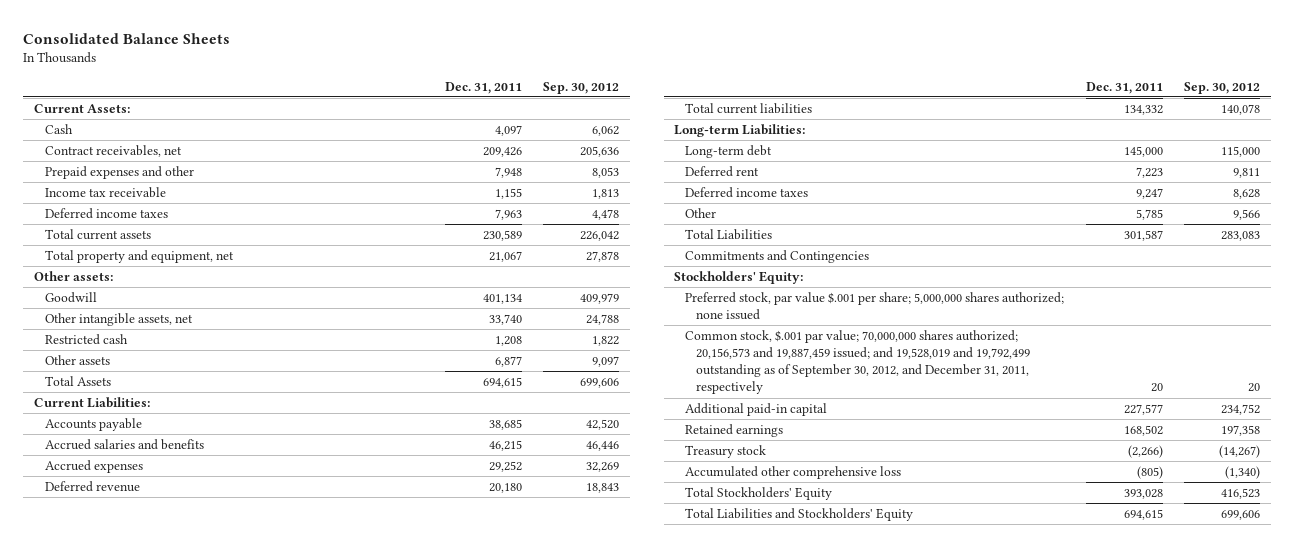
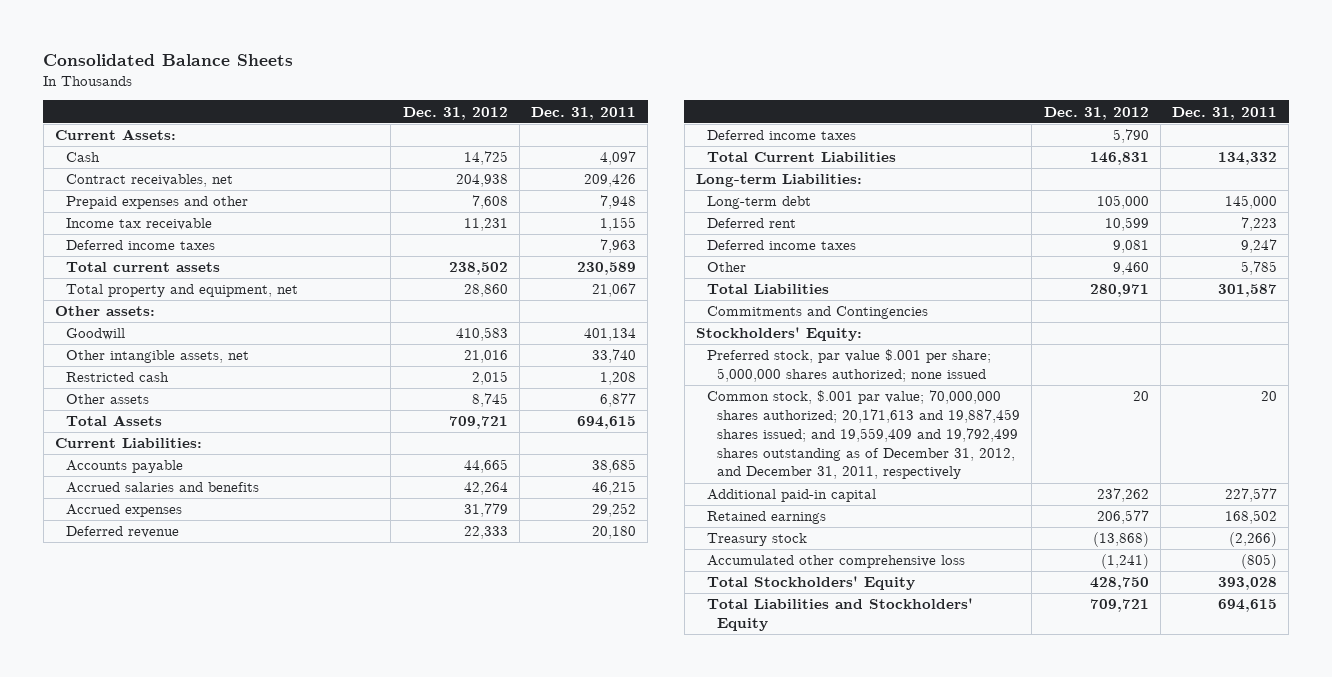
- | Dec. 31, 2011 | Sep. 30, 2012
+ | Dec. 31, 2012 | Dec. 31, 2011
- Total current liabilities | 134,332 | 140,078
+ Deferred income taxes | 5,790 |
+ Total Current Liabilities | 146,831 | 134,332
- Common stock, $.001 par value; 70,000,000 shares authorized; 20,156,573 and 19,887,459 issued; and 19,528,019 and 19,792,499 outstanding as of September 30, 2012, and December 31, 2011, respectively | 20 | 20
+ Common stock, $.001 par value; 70,000,000 shares authorized; 20,171,613 and 19,887,459 shares issued; and 19,559,409 and 19,792,499 shares outstanding as of December 31, 2012, and December 31, 2011, respectively | 20 | 20

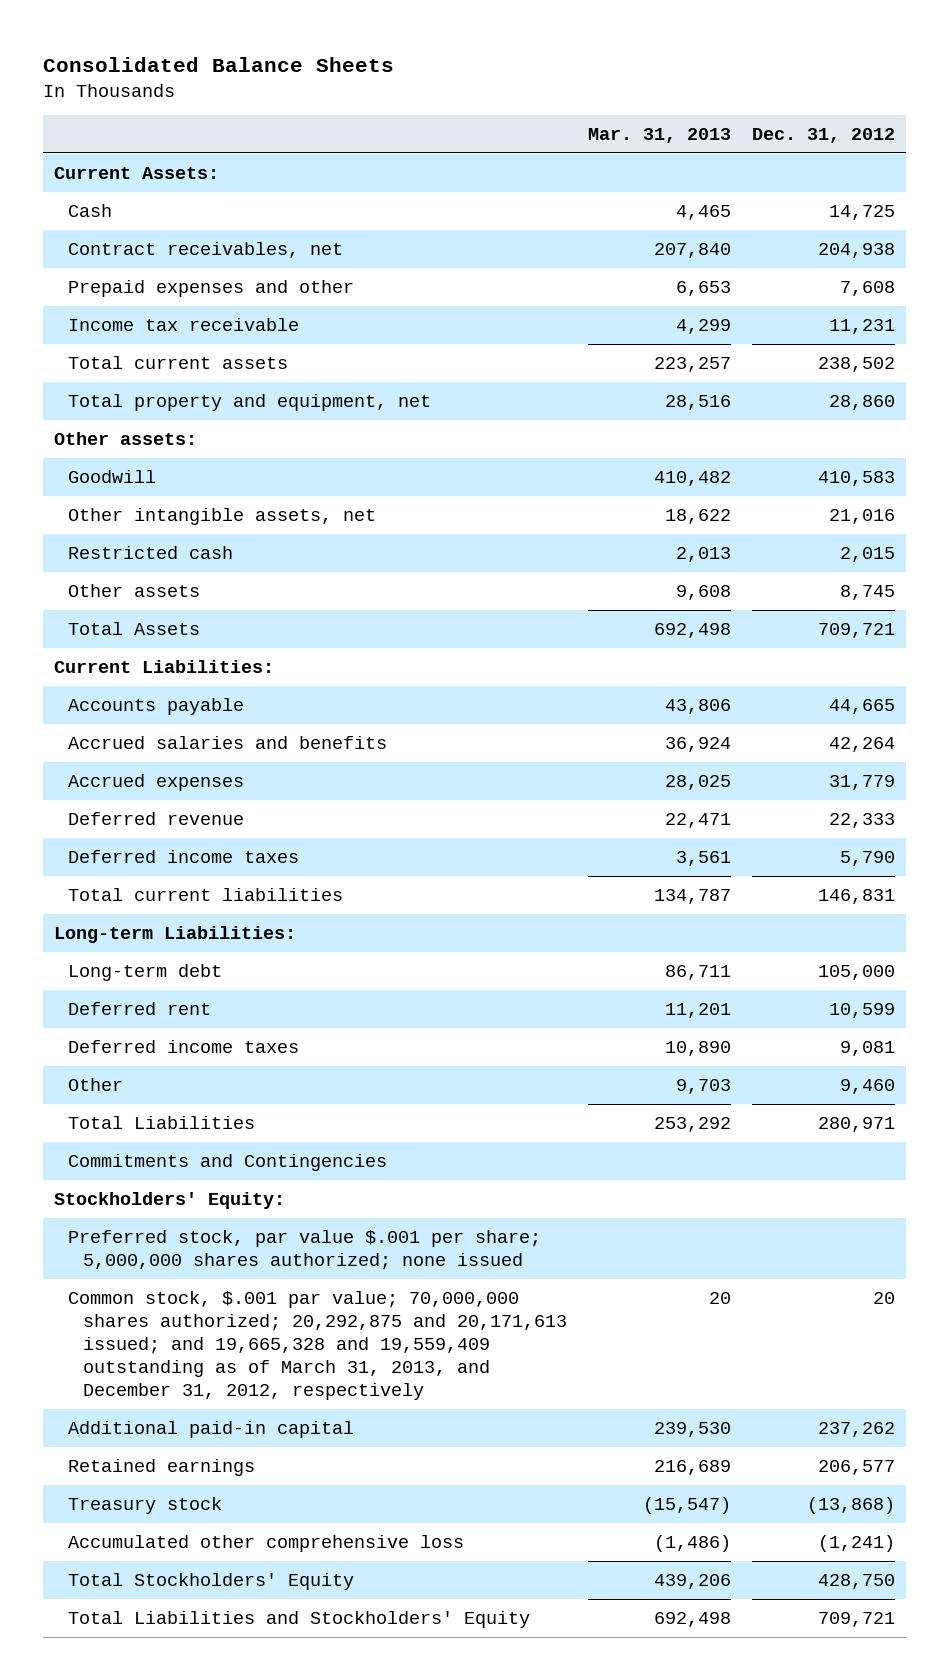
- | Dec. 31, 2012 | Dec. 31, 2011
+ | Mar. 31, 2013 | Dec. 31, 2012
- Deferred income taxes | | 7,963
- Total Current Liabilities | 146,831 | 134,332
+ Total current liabilities | 134,787 | 146,831
- Common stock, $.001 par value; 70,000,000 shares authorized; 20,171,613 and 19,887,459 shares issued; and 19,559,409 and 19,792,499 shares outstanding as of December 31, 2012, and December 31, 2011, respectively | 20 | 20
+ Common stock, $.001 par value; 70,000,000 shares authorized; 20,292,875 and 20,171,613 issued; and 19,665,328 and 19,559,409 outstanding as of March 31, 2013, and December 31, 2012, respectively | 20 | 20

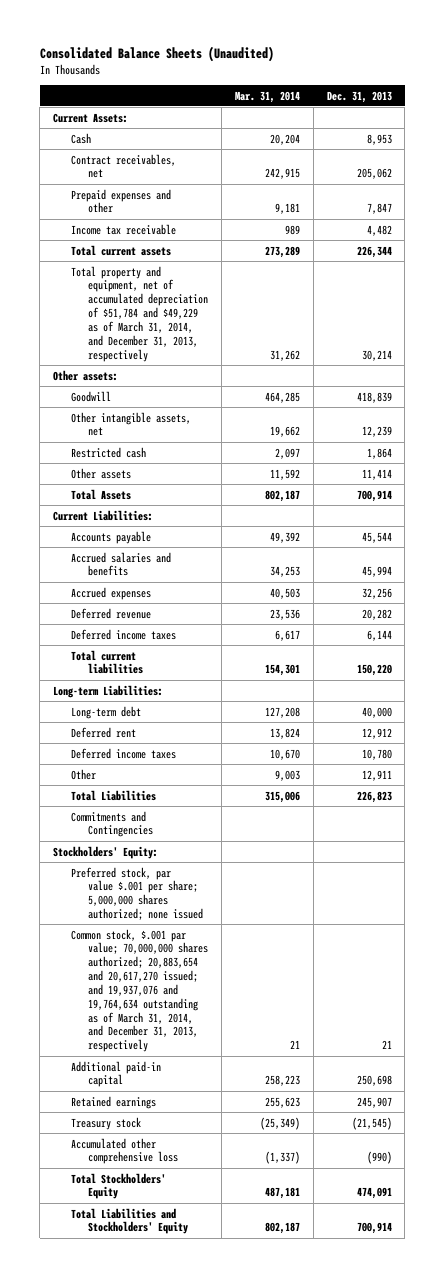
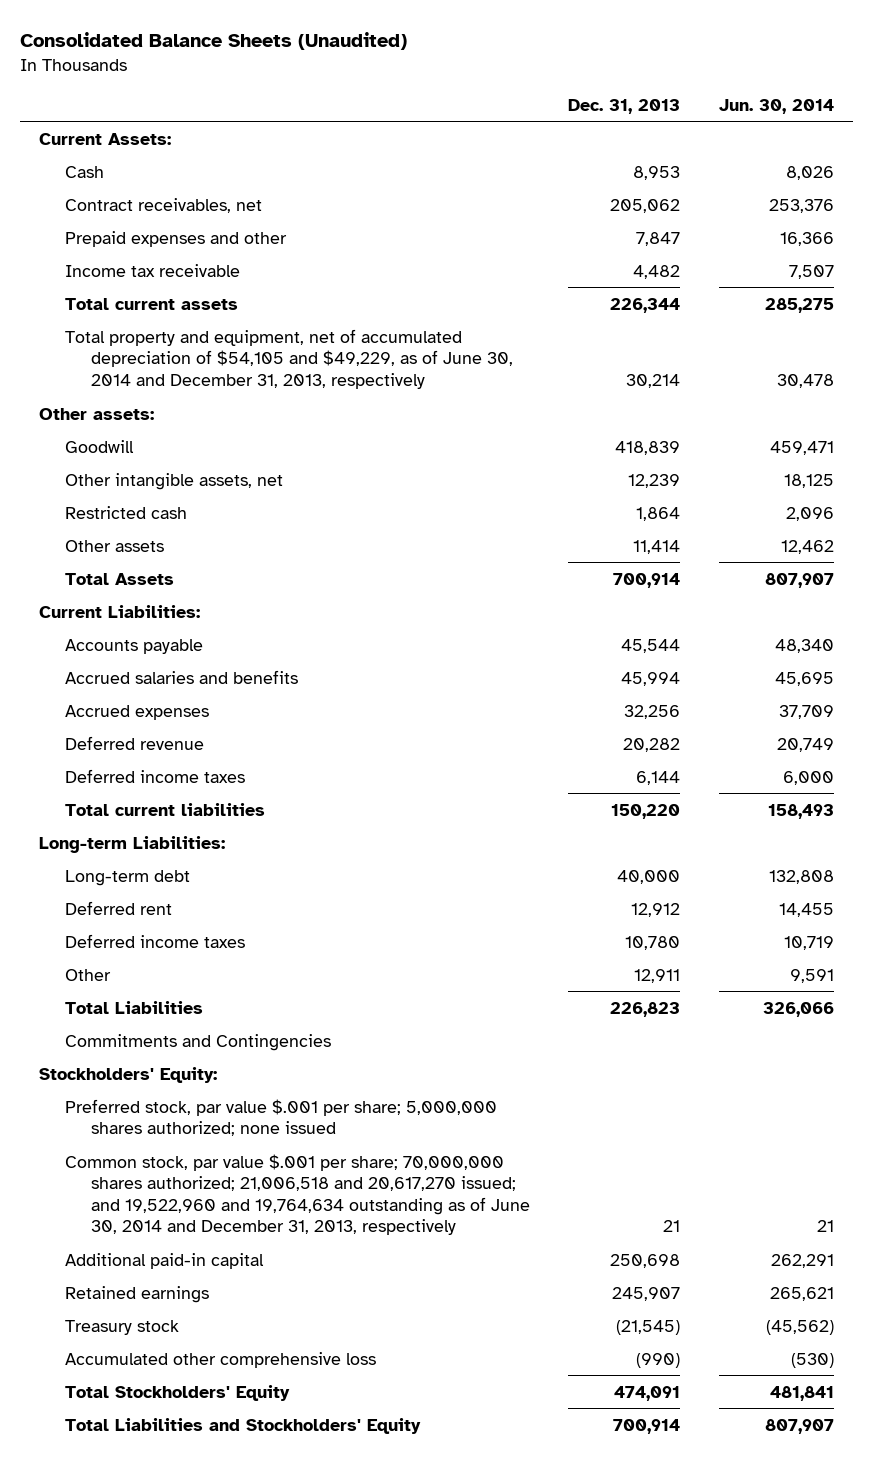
- | Mar. 31, 2014 | Dec. 31, 2013
+ | Dec. 31, 2013 | Jun. 30, 2014
- Total property and equipment, net of accumulated depreciation of $51,784 and $49,229 as of March 31, 2014, and December 31, 2013, respectively | 31,262 | 30,214
+ Total property and equipment, net of accumulated depreciation of $54,105 and $49,229, as of June 30, 2014 and December 31, 2013, respectively | 30,214 | 30,478
- Common stock, $.001 par value; 70,000,000 shares authorized; 20,883,654 and 20,617,270 issued; and 19,937,076 and 19,764,634 outstanding as of March 31, 2014, and December 31, 2013, respectively | 21 | 21
+ Common stock, par value $.001 per share; 70,000,000 shares authorized; 21,006,518 and 20,617,270 issued; and 19,522,960 and 19,764,634 outstanding as of June 30, 2014 and December 31, 2013, respectively | 21 | 21

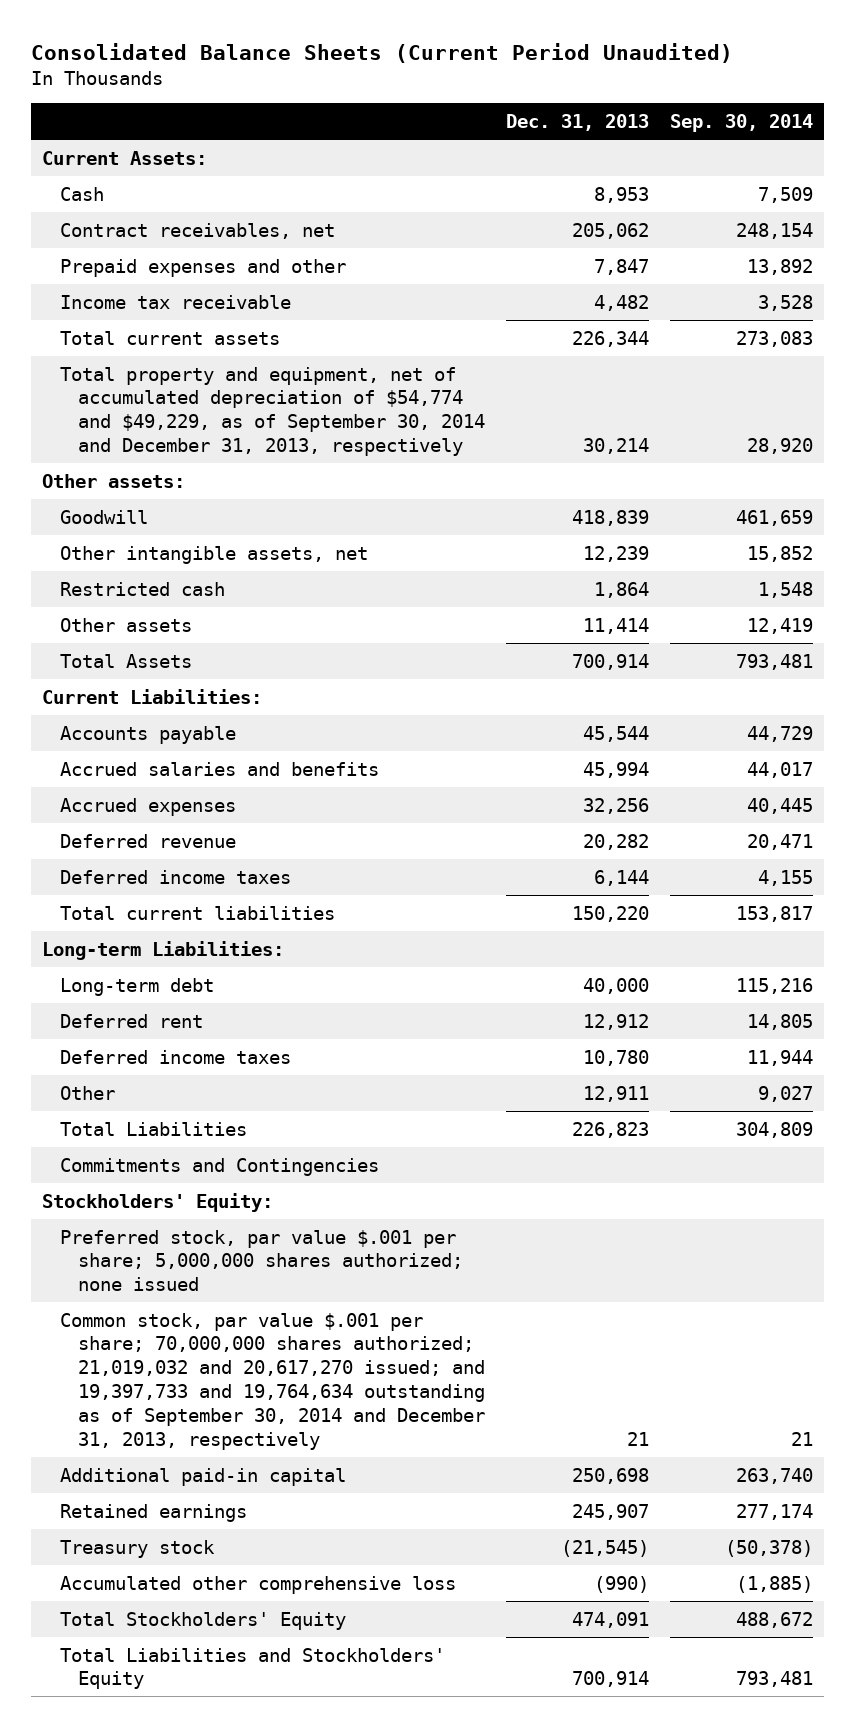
- Consolidated Balance Sheets (Unaudited)
+ Consolidated Balance Sheets (Current Period Unaudited)
- | Dec. 31, 2013 | Jun. 30, 2014
+ | Dec. 31, 2013 | Sep. 30, 2014
- Total property and equipment, net of accumulated depreciation of $54,105 and $49,229, as of June 30, 2014 and December 31, 2013, respectively | 30,214 | 30,478
+ Total property and equipment, net of accumulated depreciation of $54,774 and $49,229, as of September 30, 2014 and December 31, 2013, respectively | 30,214 | 28,920
- Common stock, par value $.001 per share; 70,000,000 shares authorized; 21,006,518 and 20,617,270 issued; and 19,522,960 and 19,764,634 outstanding as of June 30, 2014 and December 31, 2013, respectively | 21 | 21
+ Common stock, par value $.001 per share; 70,000,000 shares authorized; 21,019,032 and 20,617,270 issued; and 19,397,733 and 19,764,634 outstanding as of September 30, 2014 and December 31, 2013, respectively | 21 | 21

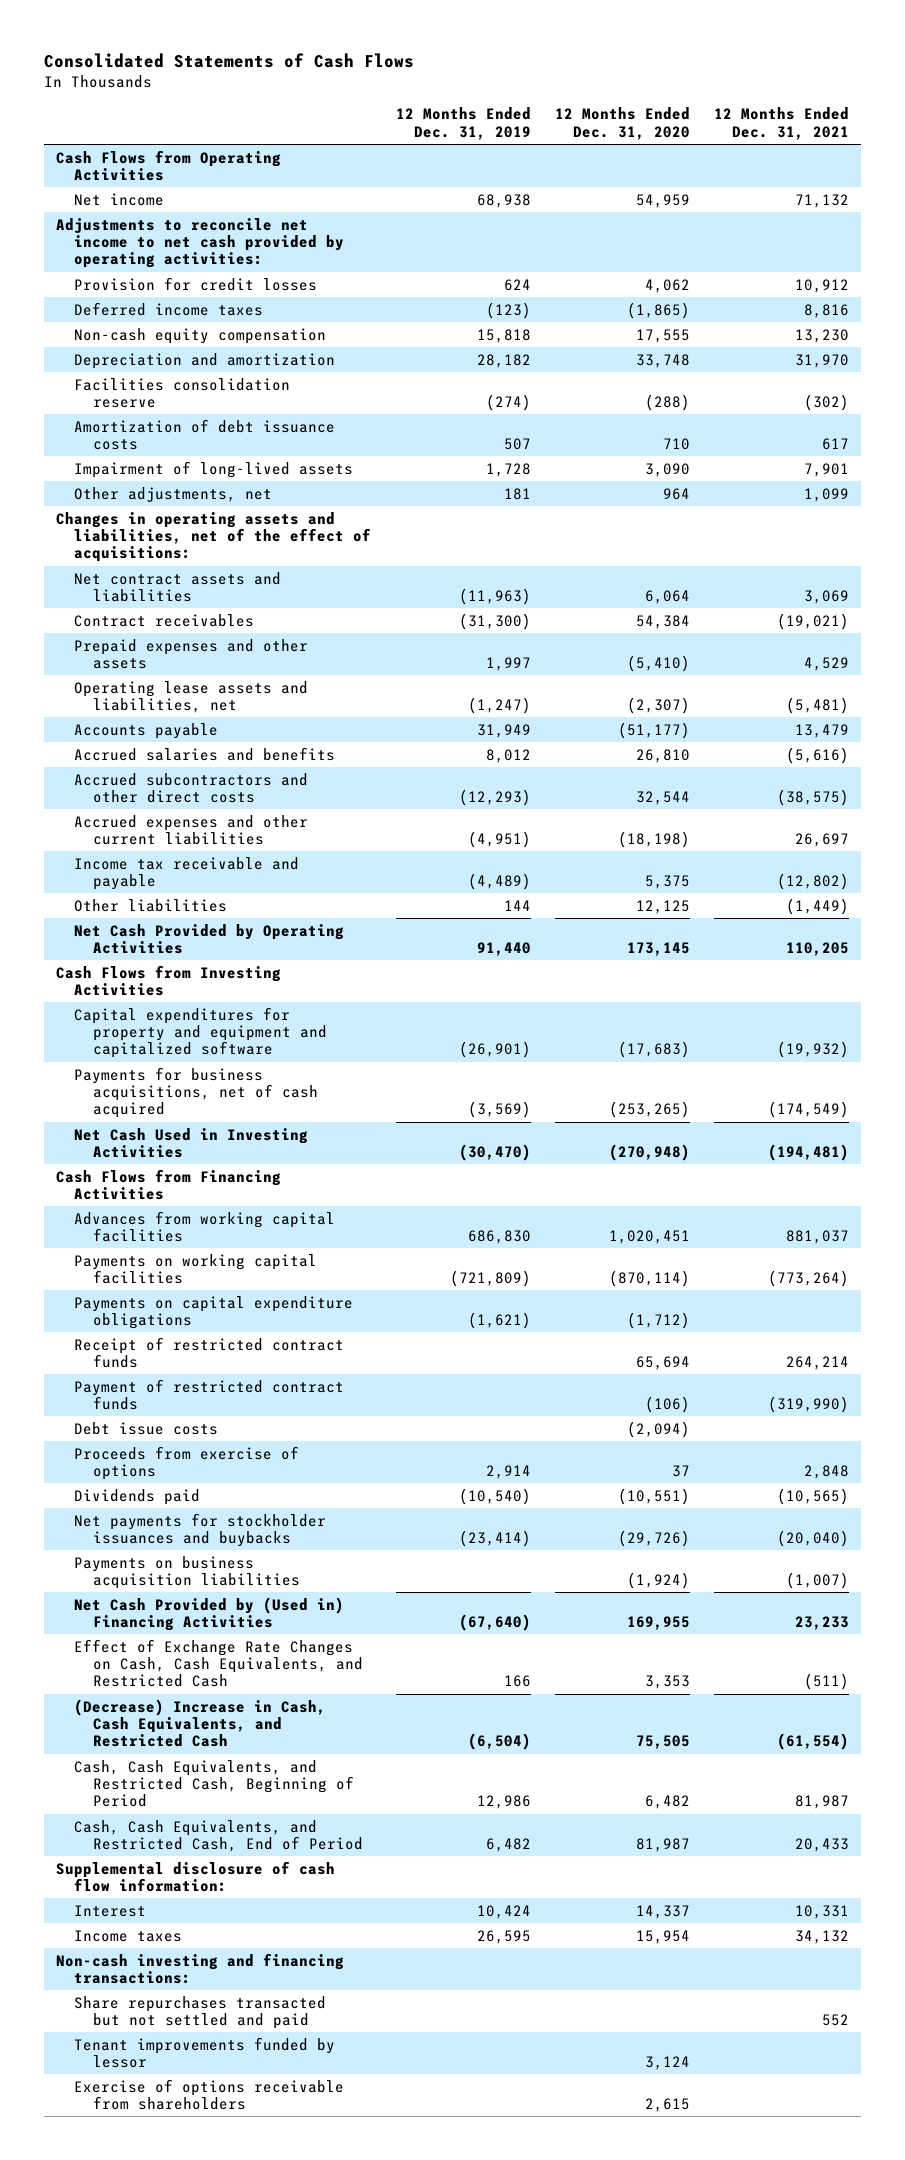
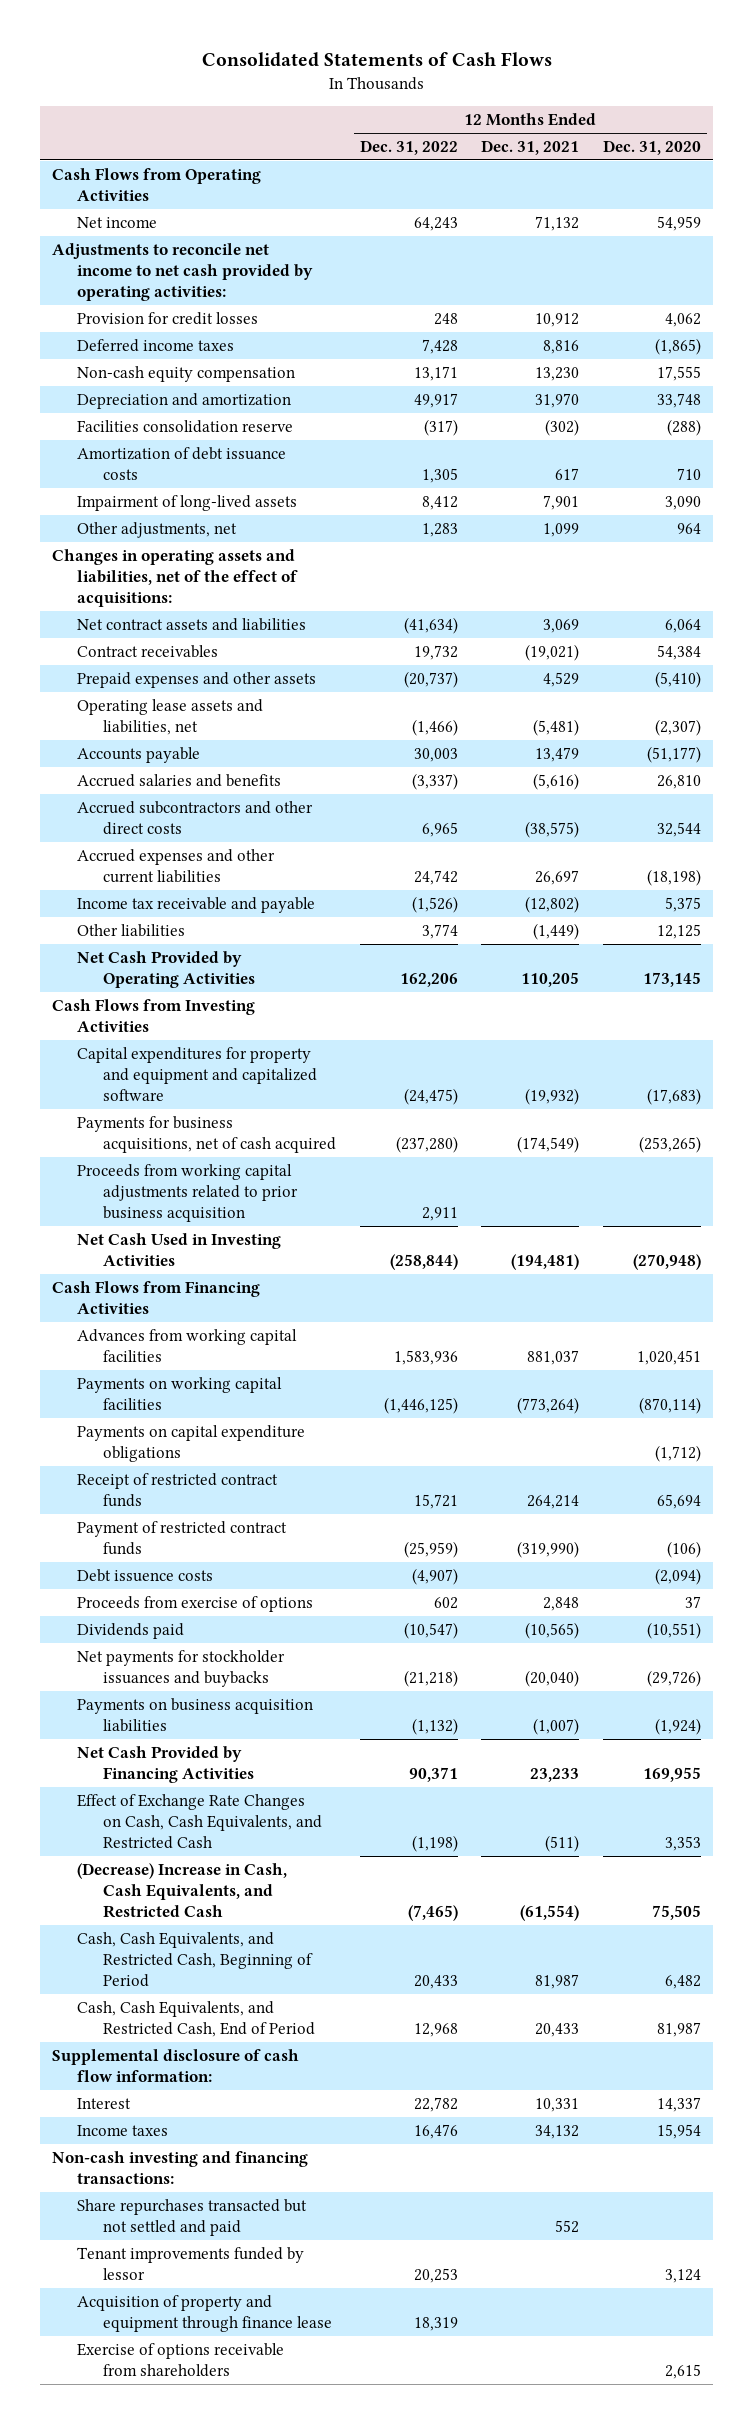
- | 12 Months Ended Dec. 31, 2019 | 12 Months Ended Dec. 31, 2020 | 12 Months Ended Dec. 31, 2021
+ | 12 Months Ended Dec. 31, 2022 | 12 Months Ended Dec. 31, 2021 | 12 Months Ended Dec. 31, 2020
+ Proceeds from working capital adjustments related to prior business acquisition | 2,911 | |
- Debt issue costs | | (2,094) |
+ Debt issuence costs | (4,907) | | (2,094)
- Net Cash Provided by (Used in) Financing Activities | (67,640) | 169,955 | 23,233
+ Net Cash Provided by Financing Activities | 90,371 | 23,233 | 169,955
+ Acquisition of property and equipment through finance lease | 18,319 | |

